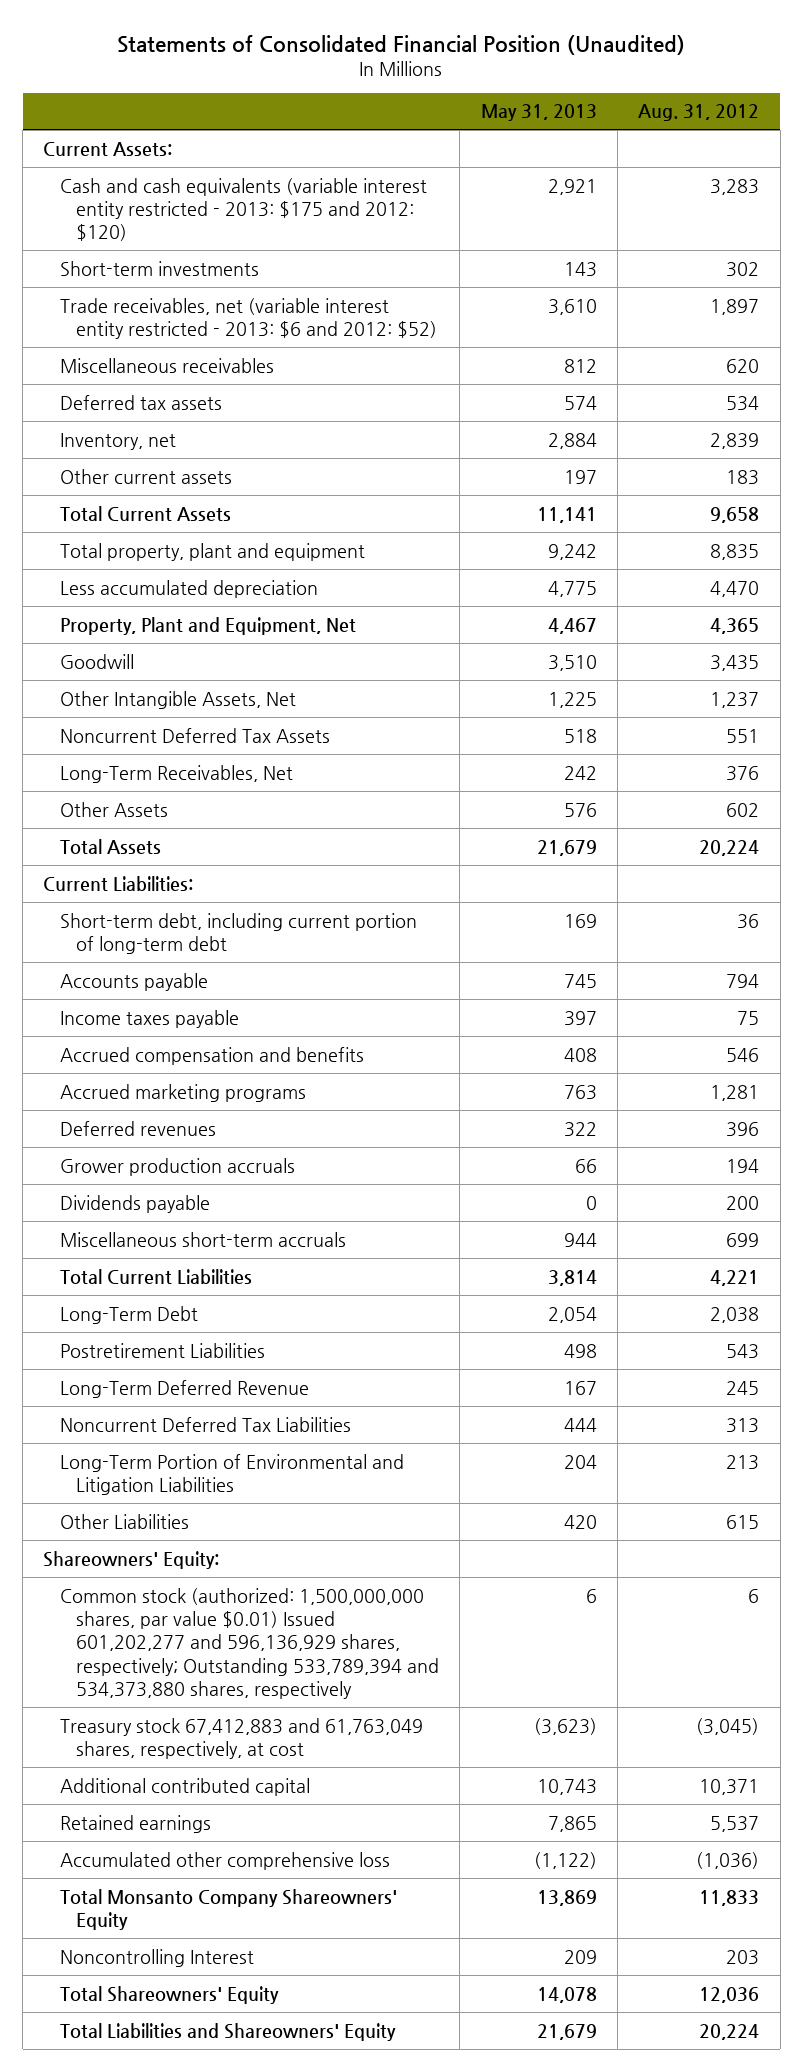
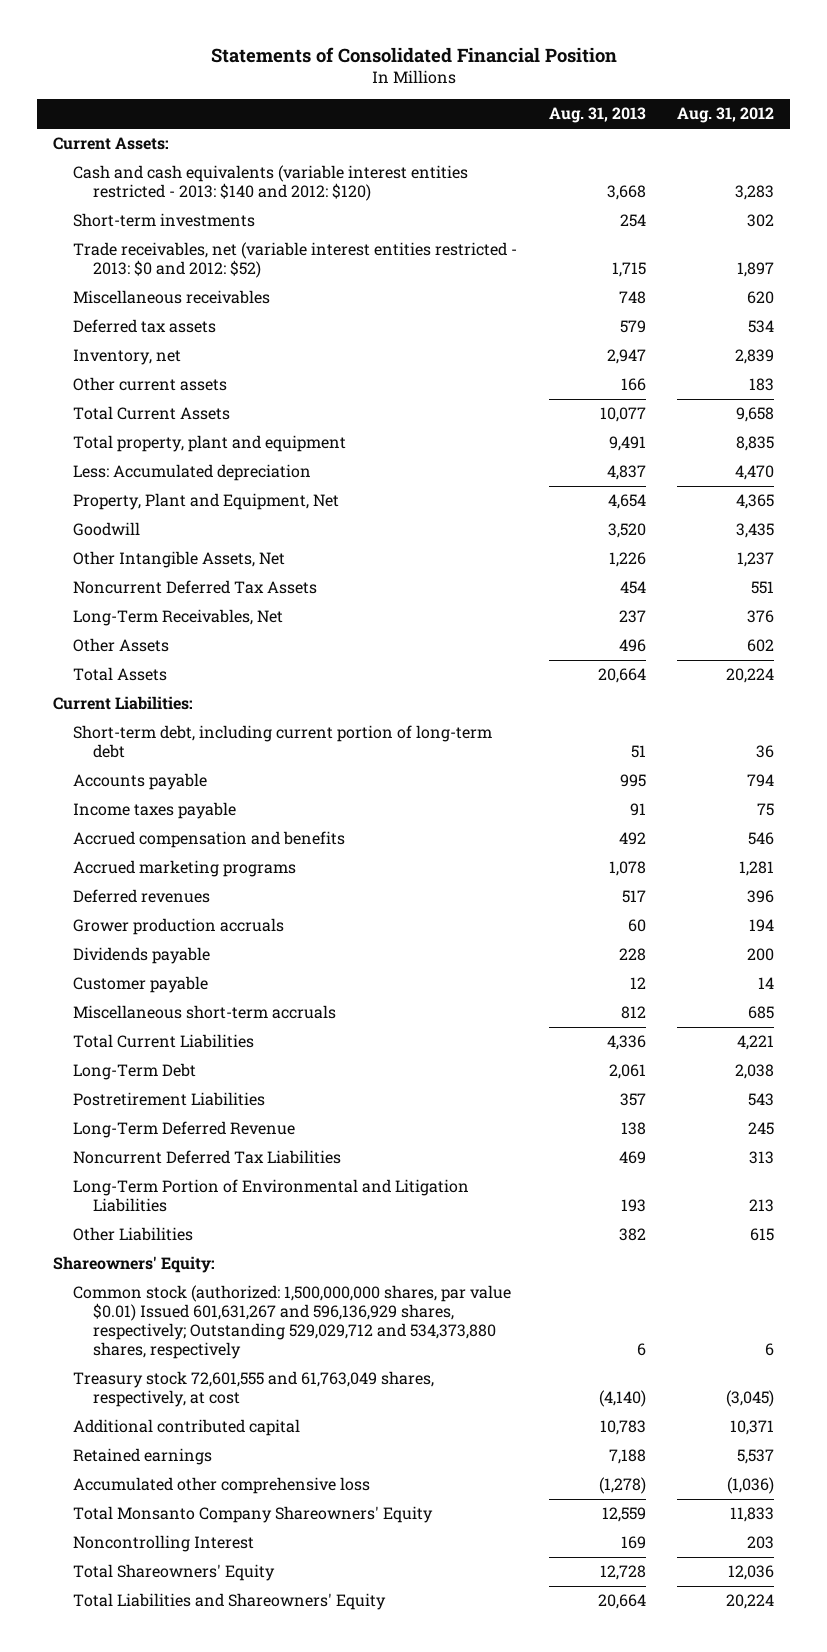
- Statements of Consolidated Financial Position (Unaudited)
+ Statements of Consolidated Financial Position
- | May 31, 2013 | Aug. 31, 2012
+ | Aug. 31, 2013 | Aug. 31, 2012
- Cash and cash equivalents (variable interest entity restricted - 2013: $175 and 2012: $120) | 2,921 | 3,283
+ Cash and cash equivalents (variable interest entities restricted - 2013: $140 and 2012: $120) | 3,668 | 3,283
- Trade receivables, net (variable interest entity restricted - 2013: $6 and 2012: $52) | 3,610 | 1,897
+ Trade receivables, net (variable interest entities restricted - 2013: $0 and 2012: $52) | 1,715 | 1,897
- Less accumulated depreciation | 4,775 | 4,470
+ Less: Accumulated depreciation | 4,837 | 4,470
- Miscellaneous short-term accruals | 944 | 699
+ Customer payable | 12 | 14
+ Miscellaneous short-term accruals | 812 | 685
- Common stock (authorized: 1,500,000,000 shares, par value $0.01) Issued 601,202,277 and 596,136,929 shares, respectively; Outstanding 533,789,394 and 534,373,880 shares, respectively | 6 | 6
- Treasury stock 67,412,883 and 61,763,049 shares, respectively, at cost | (3,623) | (3,045)
+ Common stock (authorized: 1,500,000,000 shares, par value $0.01) Issued 601,631,267 and 596,136,929 shares, respectively; Outstanding 529,029,712 and 534,373,880 shares, respectively | 6 | 6
+ Treasury stock 72,601,555 and 61,763,049 shares, respectively, at cost | (4,140) | (3,045)

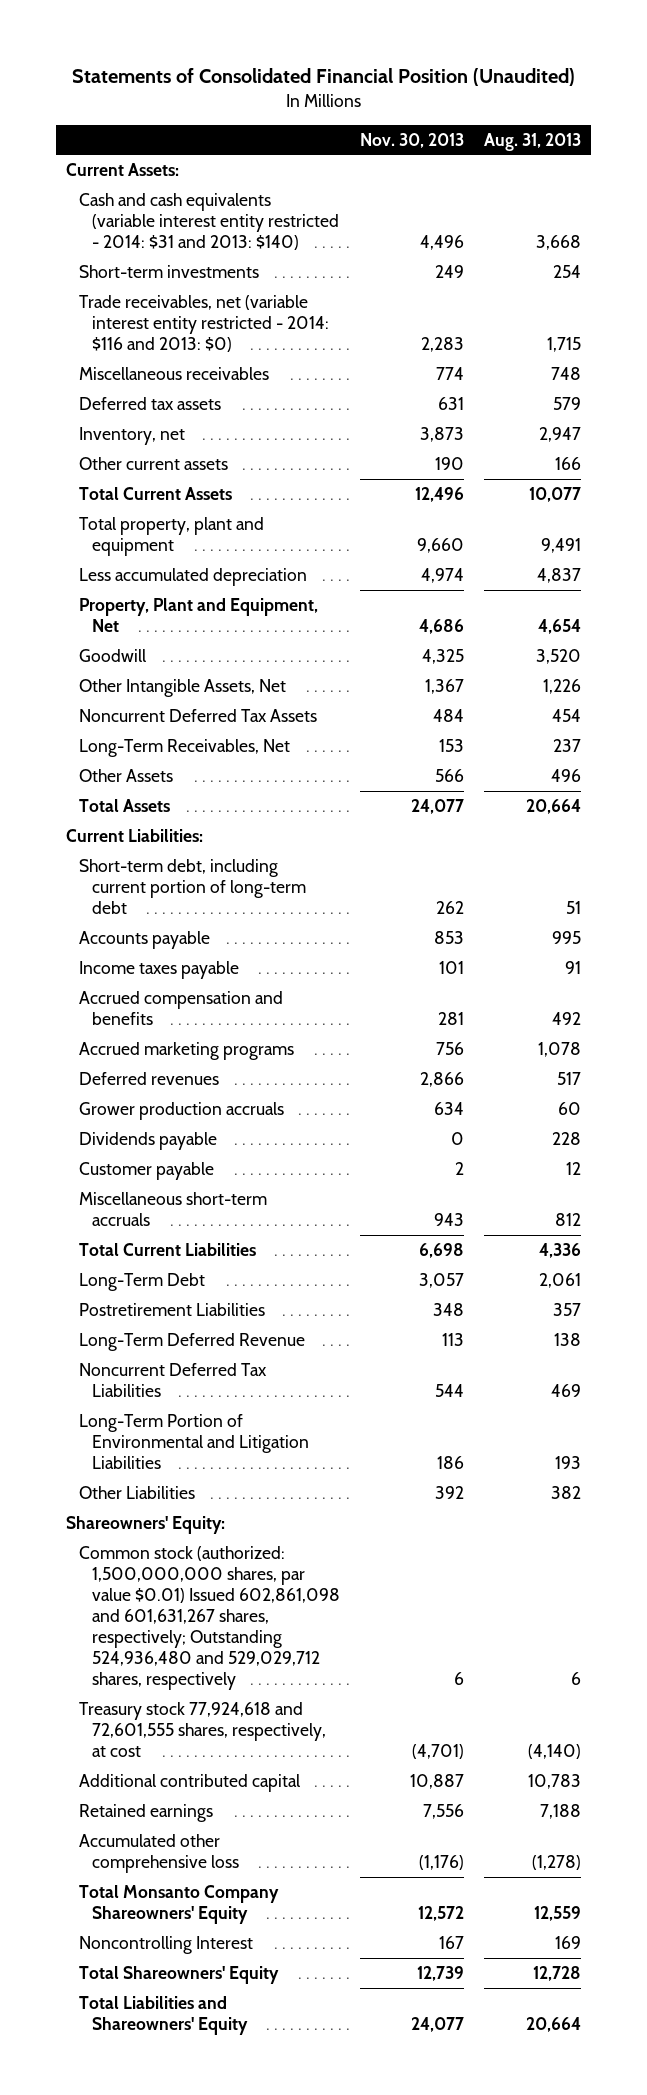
- Statements of Consolidated Financial Position
+ Statements of Consolidated Financial Position (Unaudited)
- | Aug. 31, 2013 | Aug. 31, 2012
+ | Nov. 30, 2013 | Aug. 31, 2013
- Cash and cash equivalents (variable interest entities restricted - 2013: $140 and 2012: $120) | 3,668 | 3,283
+ Cash and cash equivalents (variable interest entity restricted - 2014: $31 and 2013: $140) | 4,496 | 3,668
- Trade receivables, net (variable interest entities restricted - 2013: $0 and 2012: $52) | 1,715 | 1,897
+ Trade receivables, net (variable interest entity restricted - 2014: $116 and 2013: $0) | 2,283 | 1,715
- Less: Accumulated depreciation | 4,837 | 4,470
+ Less accumulated depreciation | 4,974 | 4,837
- Common stock (authorized: 1,500,000,000 shares, par value $0.01) Issued 601,631,267 and 596,136,929 shares, respectively; Outstanding 529,029,712 and 534,373,880 shares, respectively | 6 | 6
- Treasury stock 72,601,555 and 61,763,049 shares, respectively, at cost | (4,140) | (3,045)
+ Common stock (authorized: 1,500,000,000 shares, par value $0.01) Issued 602,861,098 and 601,631,267 shares, respectively; Outstanding 524,936,480 and 529,029,712 shares, respectively | 6 | 6
+ Treasury stock 77,924,618 and 72,601,555 shares, respectively, at cost | (4,701) | (4,140)

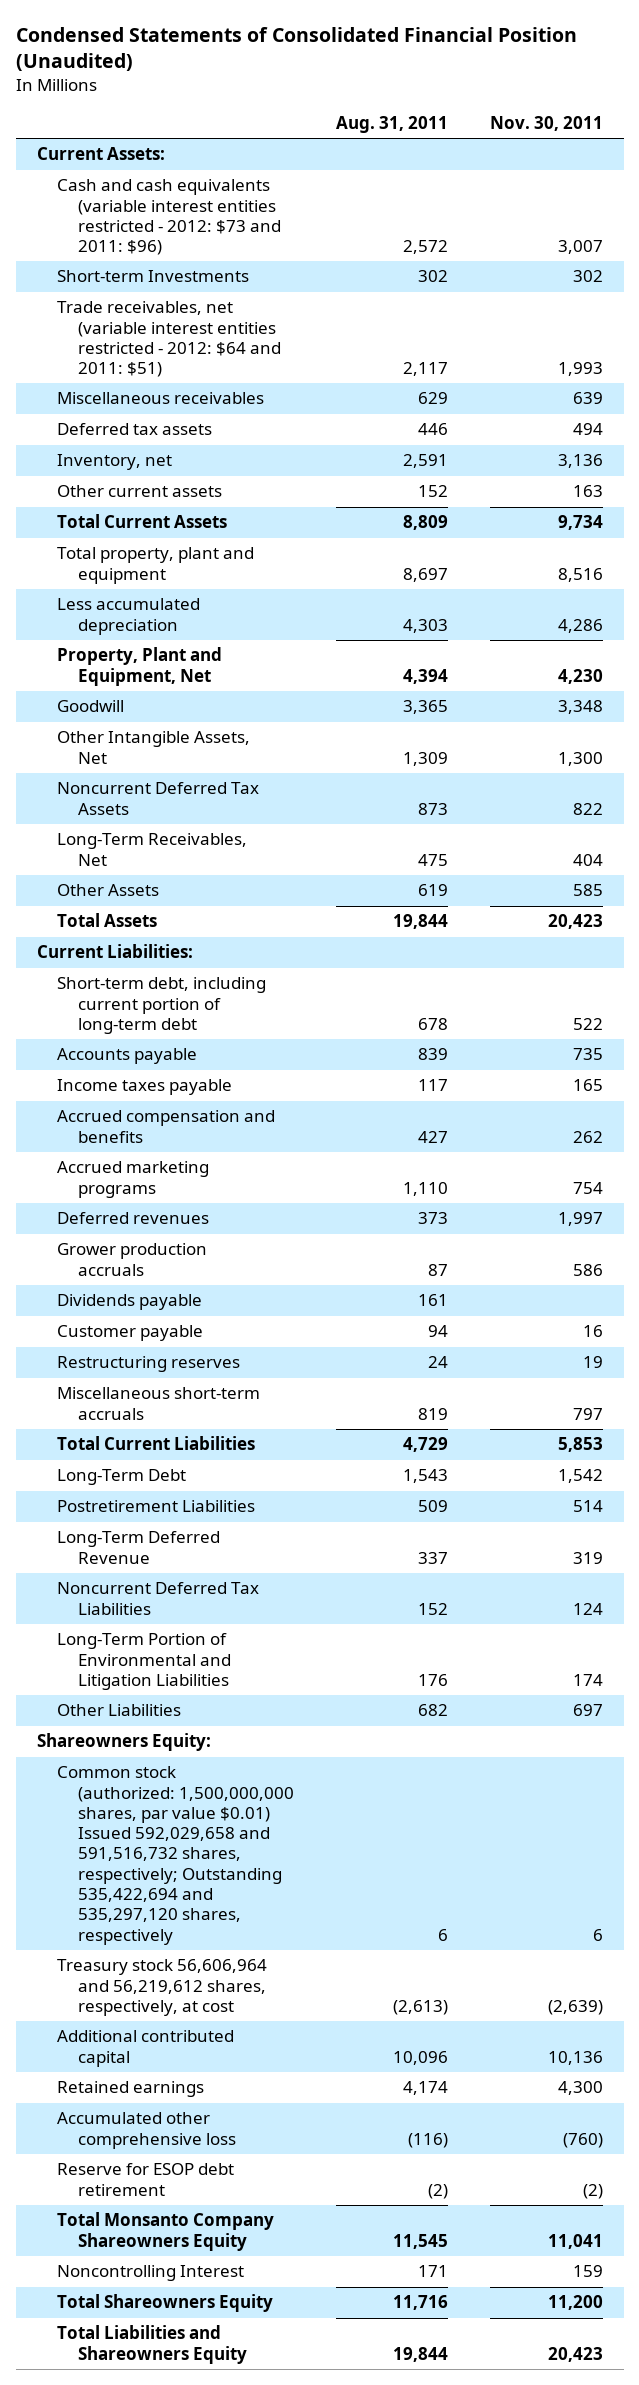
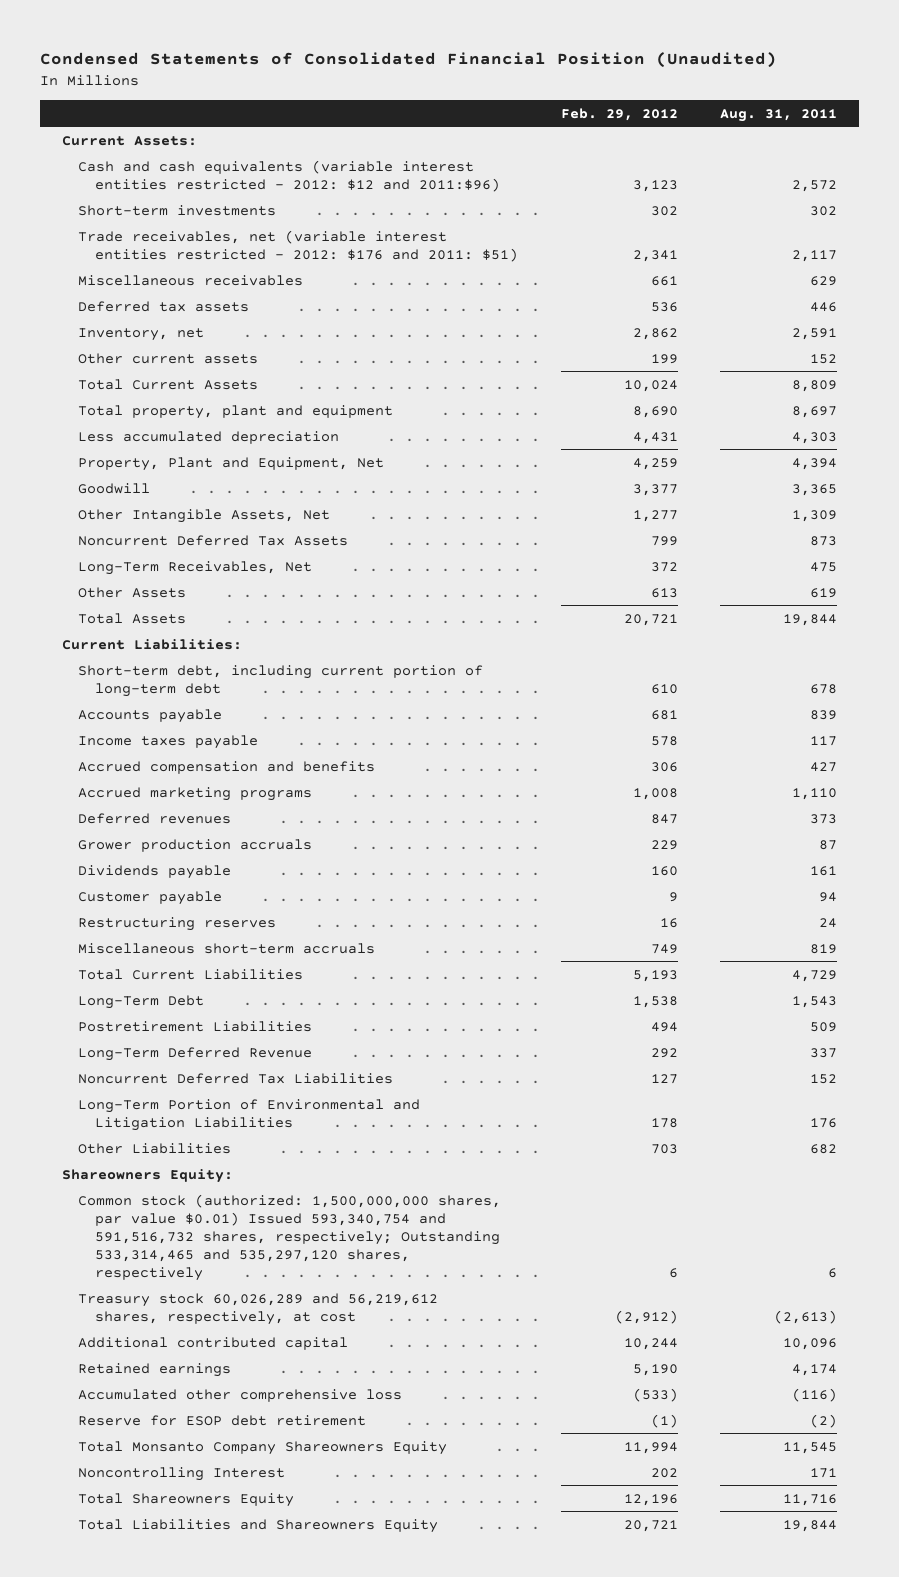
- | Aug. 31, 2011 | Nov. 30, 2011
+ | Feb. 29, 2012 | Aug. 31, 2011
- Cash and cash equivalents (variable interest entities restricted - 2012: $73 and 2011: $96) | 2,572 | 3,007
- Short-term Investments | 302 | 302
- Trade receivables, net (variable interest entities restricted - 2012: $64 and 2011: $51) | 2,117 | 1,993
+ Cash and cash equivalents (variable interest entities restricted - 2012: $12 and 2011:$96) | 3,123 | 2,572
+ Short-term investments | 302 | 302
+ Trade receivables, net (variable interest entities restricted - 2012: $176 and 2011: $51) | 2,341 | 2,117
- Common stock (authorized: 1,500,000,000 shares, par value $0.01) Issued 592,029,658 and 591,516,732 shares, respectively; Outstanding 535,422,694 and 535,297,120 shares, respectively | 6 | 6
- Treasury stock 56,606,964 and 56,219,612 shares, respectively, at cost | (2,613) | (2,639)
+ Common stock (authorized: 1,500,000,000 shares, par value $0.01) Issued 593,340,754 and 591,516,732 shares, respectively; Outstanding 533,314,465 and 535,297,120 shares, respectively | 6 | 6
+ Treasury stock 60,026,289 and 56,219,612 shares, respectively, at cost | (2,912) | (2,613)

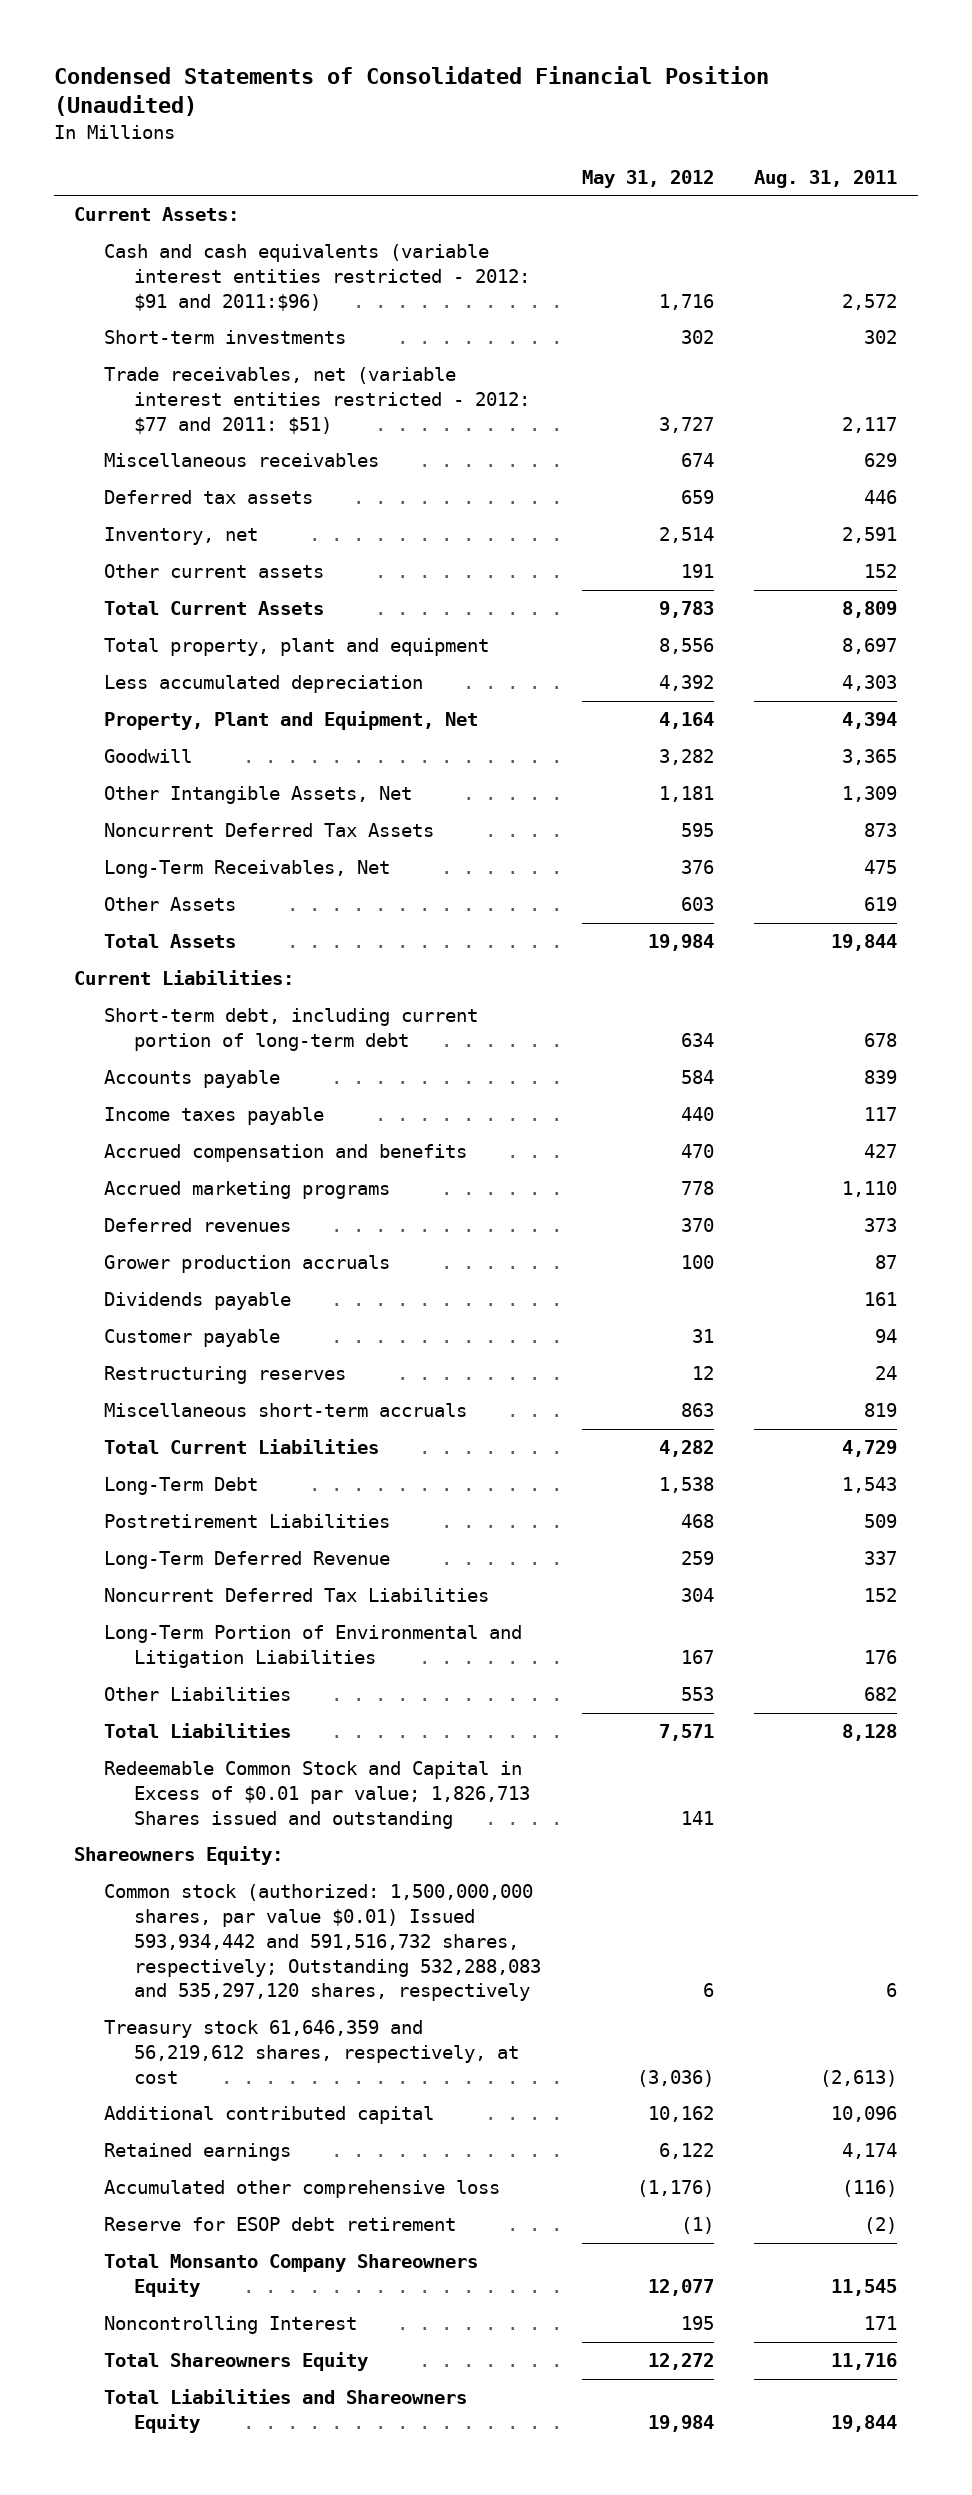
- | Feb. 29, 2012 | Aug. 31, 2011
+ | May 31, 2012 | Aug. 31, 2011
- Cash and cash equivalents (variable interest entities restricted - 2012: $12 and 2011:$96) | 3,123 | 2,572
+ Cash and cash equivalents (variable interest entities restricted - 2012: $91 and 2011:$96) | 1,716 | 2,572
- Trade receivables, net (variable interest entities restricted - 2012: $176 and 2011: $51) | 2,341 | 2,117
+ Trade receivables, net (variable interest entities restricted - 2012: $77 and 2011: $51) | 3,727 | 2,117
+ Total Liabilities | 7,571 | 8,128
+ Redeemable Common Stock and Capital in Excess of $0.01 par value; 1,826,713 Shares issued and outstanding | 141 |
- Common stock (authorized: 1,500,000,000 shares, par value $0.01) Issued 593,340,754 and 591,516,732 shares, respectively; Outstanding 533,314,465 and 535,297,120 shares, respectively | 6 | 6
- Treasury stock 60,026,289 and 56,219,612 shares, respectively, at cost | (2,912) | (2,613)
+ Common stock (authorized: 1,500,000,000 shares, par value $0.01) Issued 593,934,442 and 591,516,732 shares, respectively; Outstanding 532,288,083 and 535,297,120 shares, respectively | 6 | 6
+ Treasury stock 61,646,359 and 56,219,612 shares, respectively, at cost | (3,036) | (2,613)

